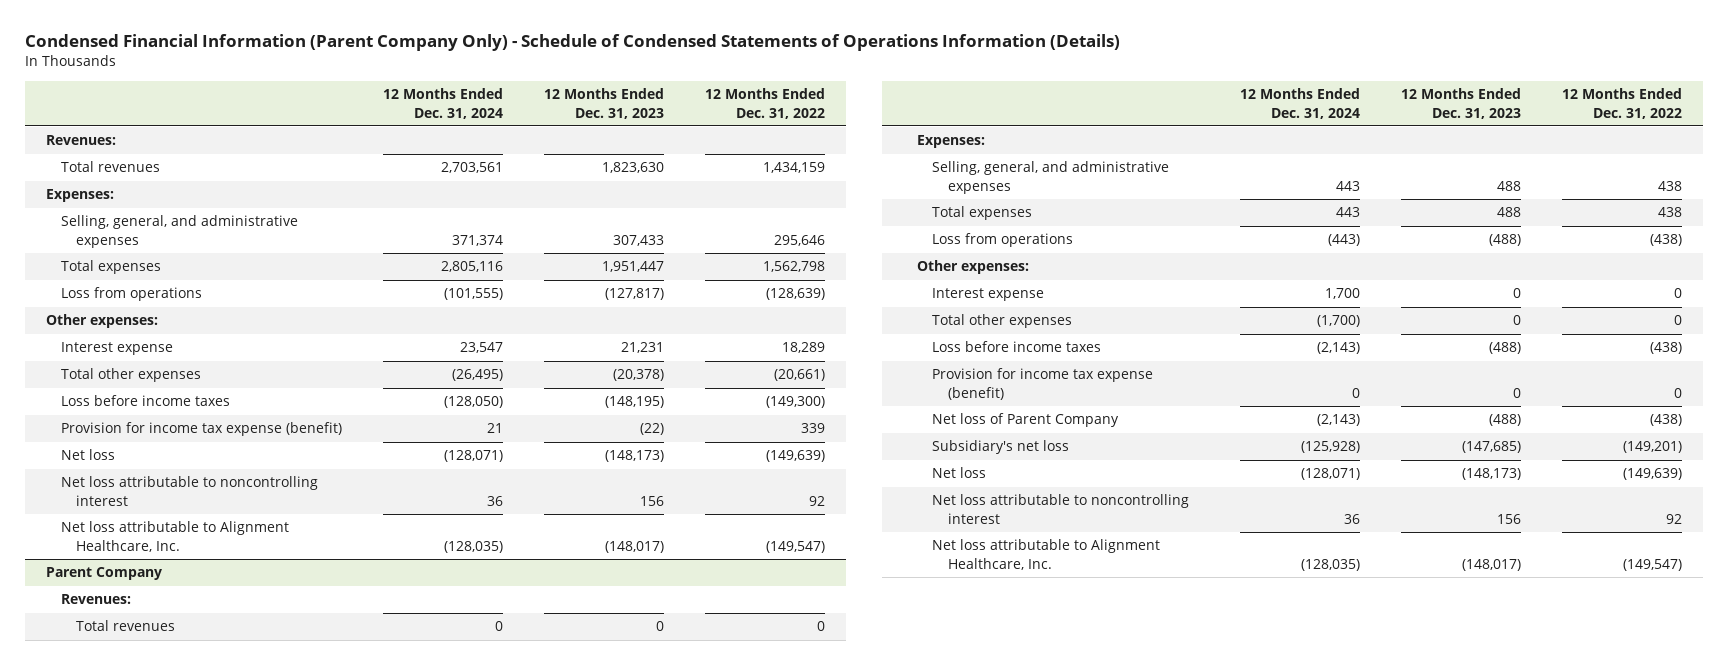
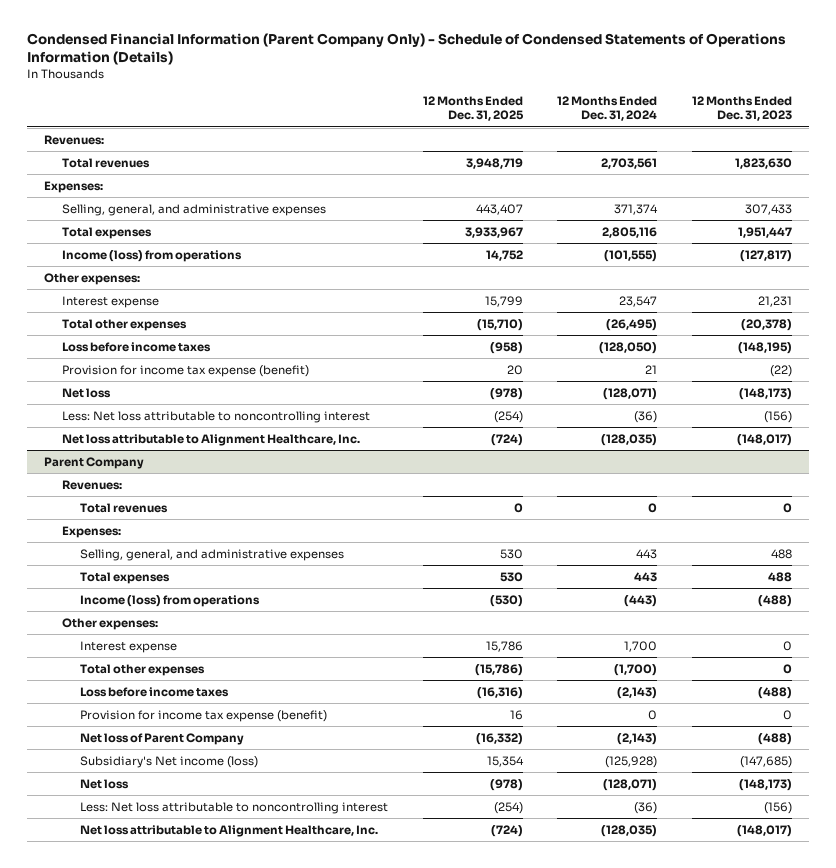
- | 12 Months Ended Dec. 31, 2024 | 12 Months Ended Dec. 31, 2023 | 12 Months Ended Dec. 31, 2022
+ | 12 Months Ended Dec. 31, 2025 | 12 Months Ended Dec. 31, 2024 | 12 Months Ended Dec. 31, 2023
- Loss from operations | (101,555) | (127,817) | (128,639)
+ Income (loss) from operations | 14,752 | (101,555) | (127,817)
- Net loss attributable to noncontrolling interest | 36 | 156 | 92
+ Less: Net loss attributable to noncontrolling interest | (254) | (36) | (156)
@ Parent Company
- Loss from operations | (443) | (488) | (438)
+ Income (loss) from operations | (530) | (443) | (488)
- Subsidiary's net loss | (125,928) | (147,685) | (149,201)
+ Subsidiary's Net income (loss) | 15,354 | (125,928) | (147,685)
- Net loss attributable to noncontrolling interest | 36 | 156 | 92
+ Less: Net loss attributable to noncontrolling interest | (254) | (36) | (156)

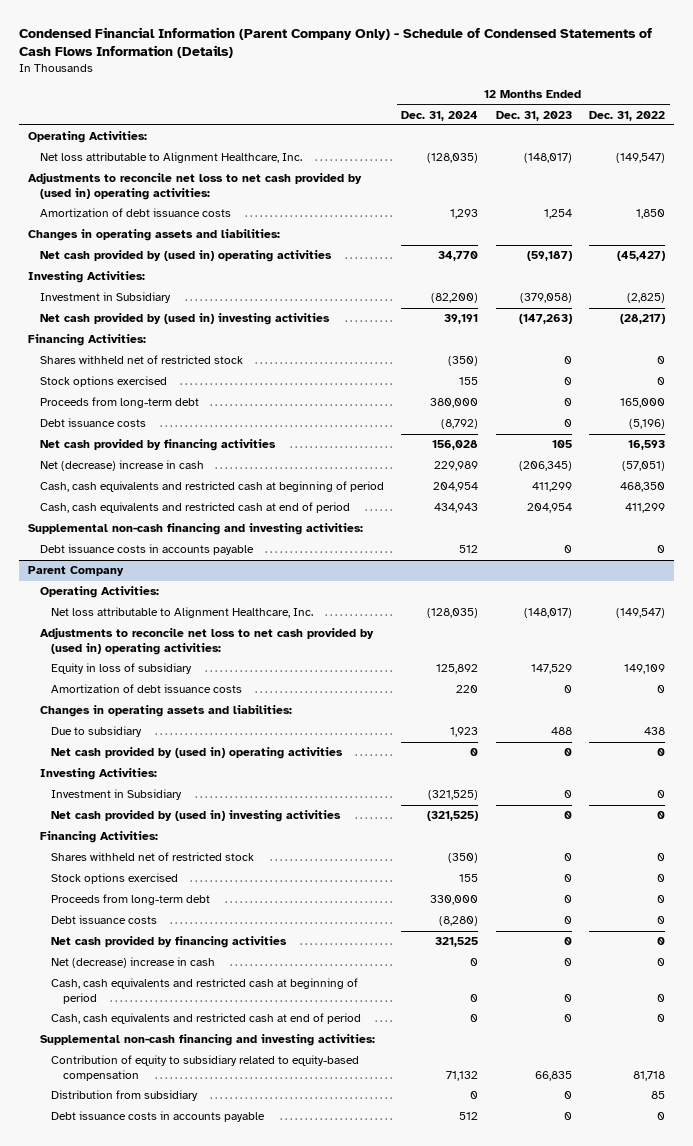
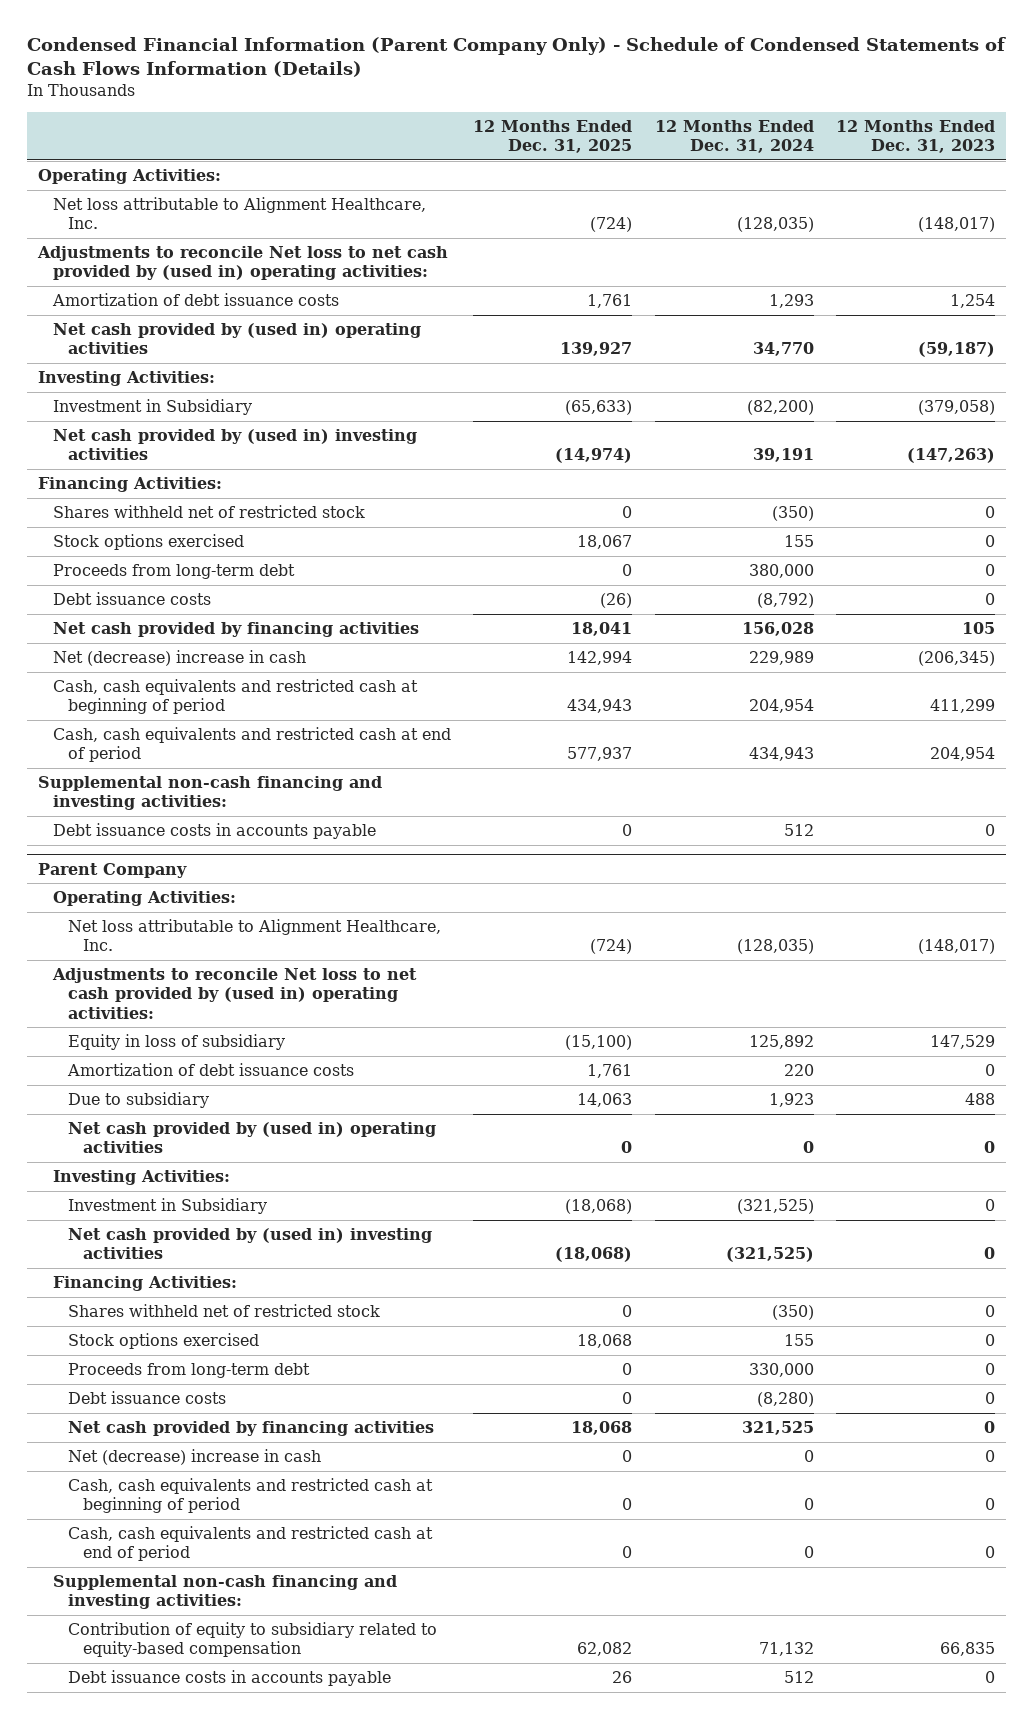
- | 12 Months Ended Dec. 31, 2024 | 12 Months Ended Dec. 31, 2023 | 12 Months Ended Dec. 31, 2022
+ | 12 Months Ended Dec. 31, 2025 | 12 Months Ended Dec. 31, 2024 | 12 Months Ended Dec. 31, 2023
- Adjustments to reconcile net loss to net cash provided by (used in) operating activities:
+ Adjustments to reconcile Net loss to net cash provided by (used in) operating activities:
- Changes in operating assets and liabilities:
@ Parent Company
- Adjustments to reconcile net loss to net cash provided by (used in) operating activities:
+ Adjustments to reconcile Net loss to net cash provided by (used in) operating activities:
- Changes in operating assets and liabilities:
- Distribution from subsidiary | 0 | 0 | 85

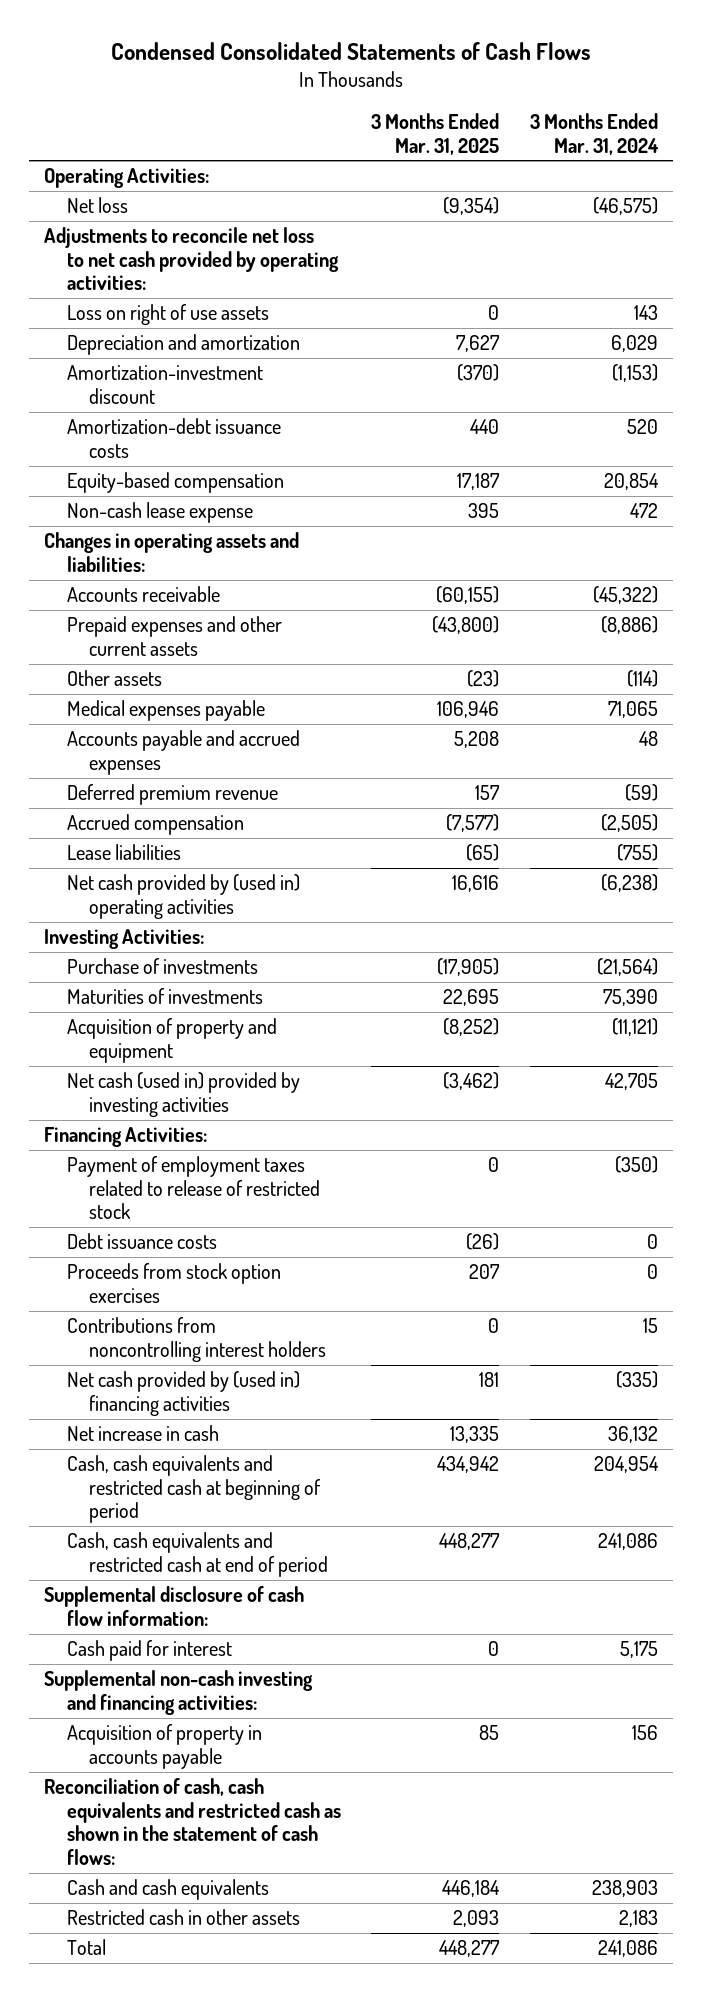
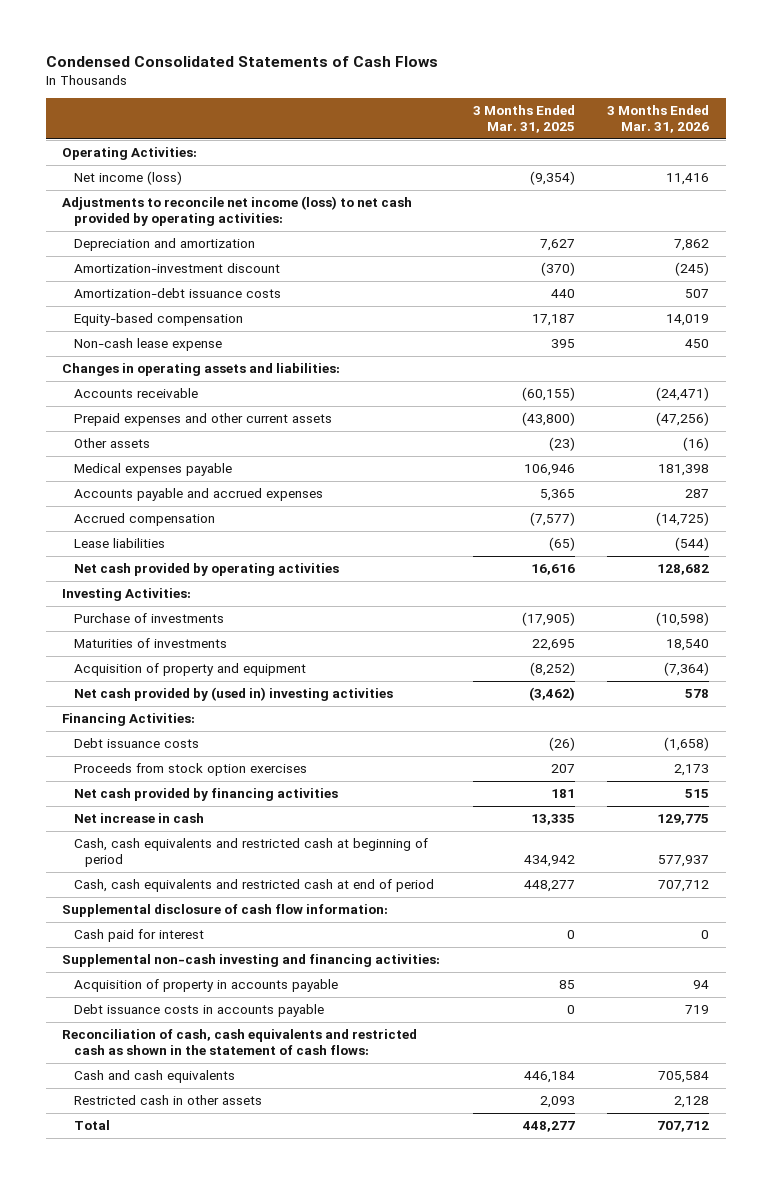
- | 3 Months Ended Mar. 31, 2025 | 3 Months Ended Mar. 31, 2024
+ | 3 Months Ended Mar. 31, 2025 | 3 Months Ended Mar. 31, 2026
- Net loss | (9,354) | (46,575)
- Adjustments to reconcile net loss to net cash provided by operating activities:
- Loss on right of use assets | 0 | 143
+ Net income (loss) | (9,354) | 11,416
+ Adjustments to reconcile net income (loss) to net cash provided by operating activities:
- Accounts payable and accrued expenses | 5,208 | 48
- Deferred premium revenue | 157 | (59)
+ Accounts payable and accrued expenses | 5,365 | 287
- Net cash provided by (used in) operating activities | 16,616 | (6,238)
+ Net cash provided by operating activities | 16,616 | 128,682
- Net cash (used in) provided by investing activities | (3,462) | 42,705
+ Net cash provided by (used in) investing activities | (3,462) | 578
- Payment of employment taxes related to release of restricted stock | 0 | (350)
- Contributions from noncontrolling interest holders | 0 | 15
- Net cash provided by (used in) financing activities | 181 | (335)
+ Net cash provided by financing activities | 181 | 515
+ Debt issuance costs in accounts payable | 0 | 719

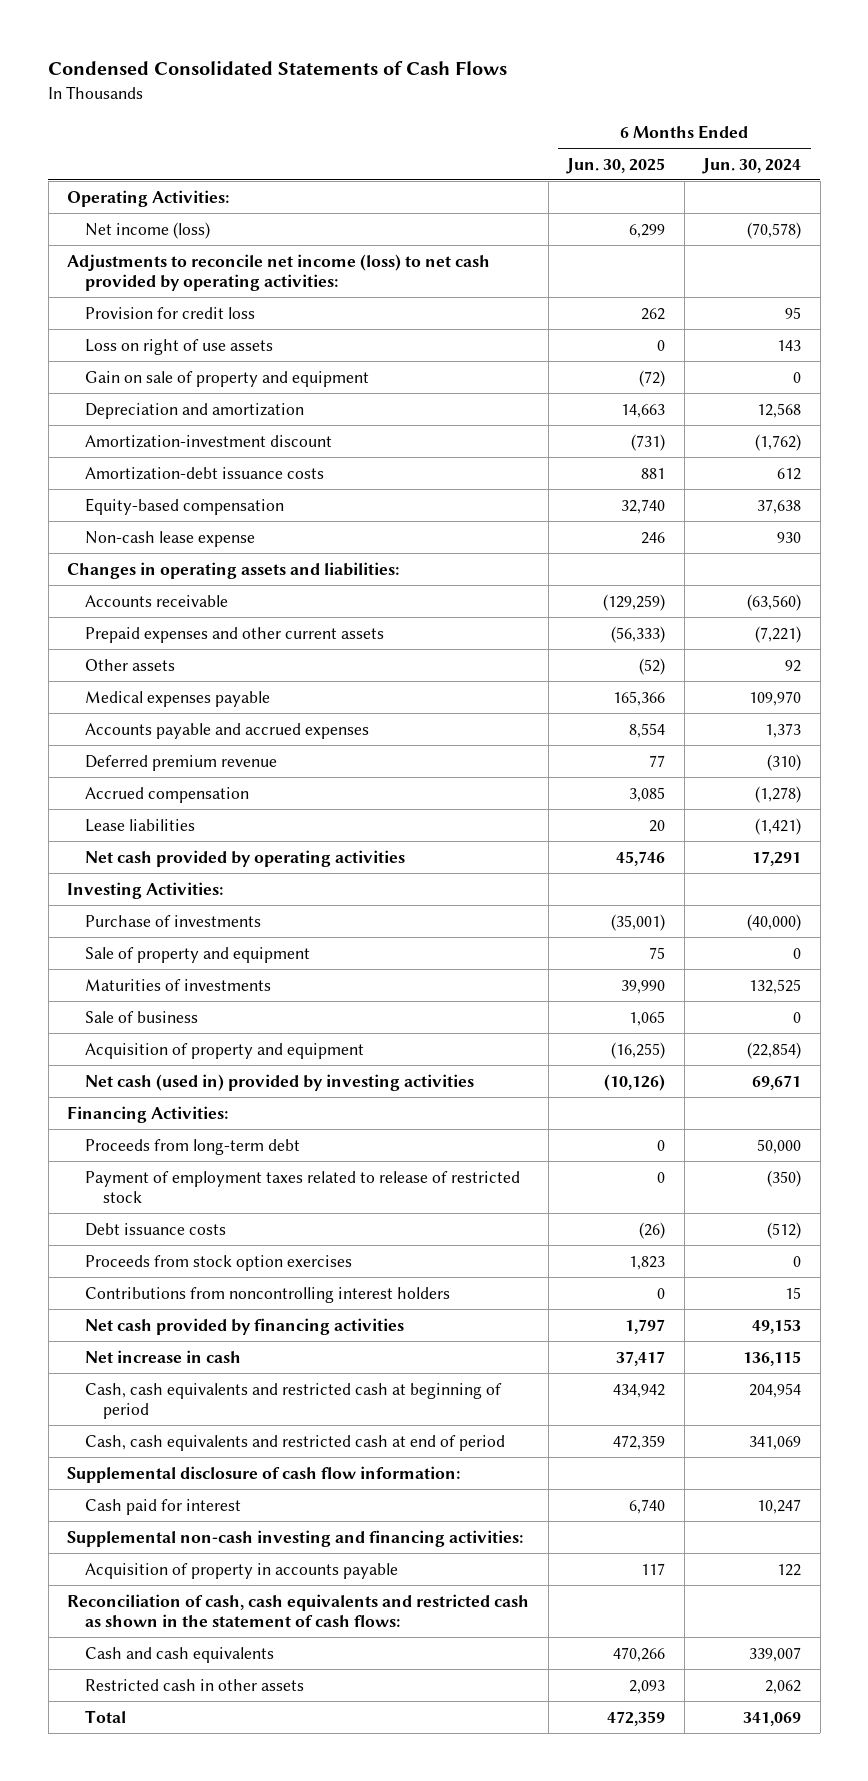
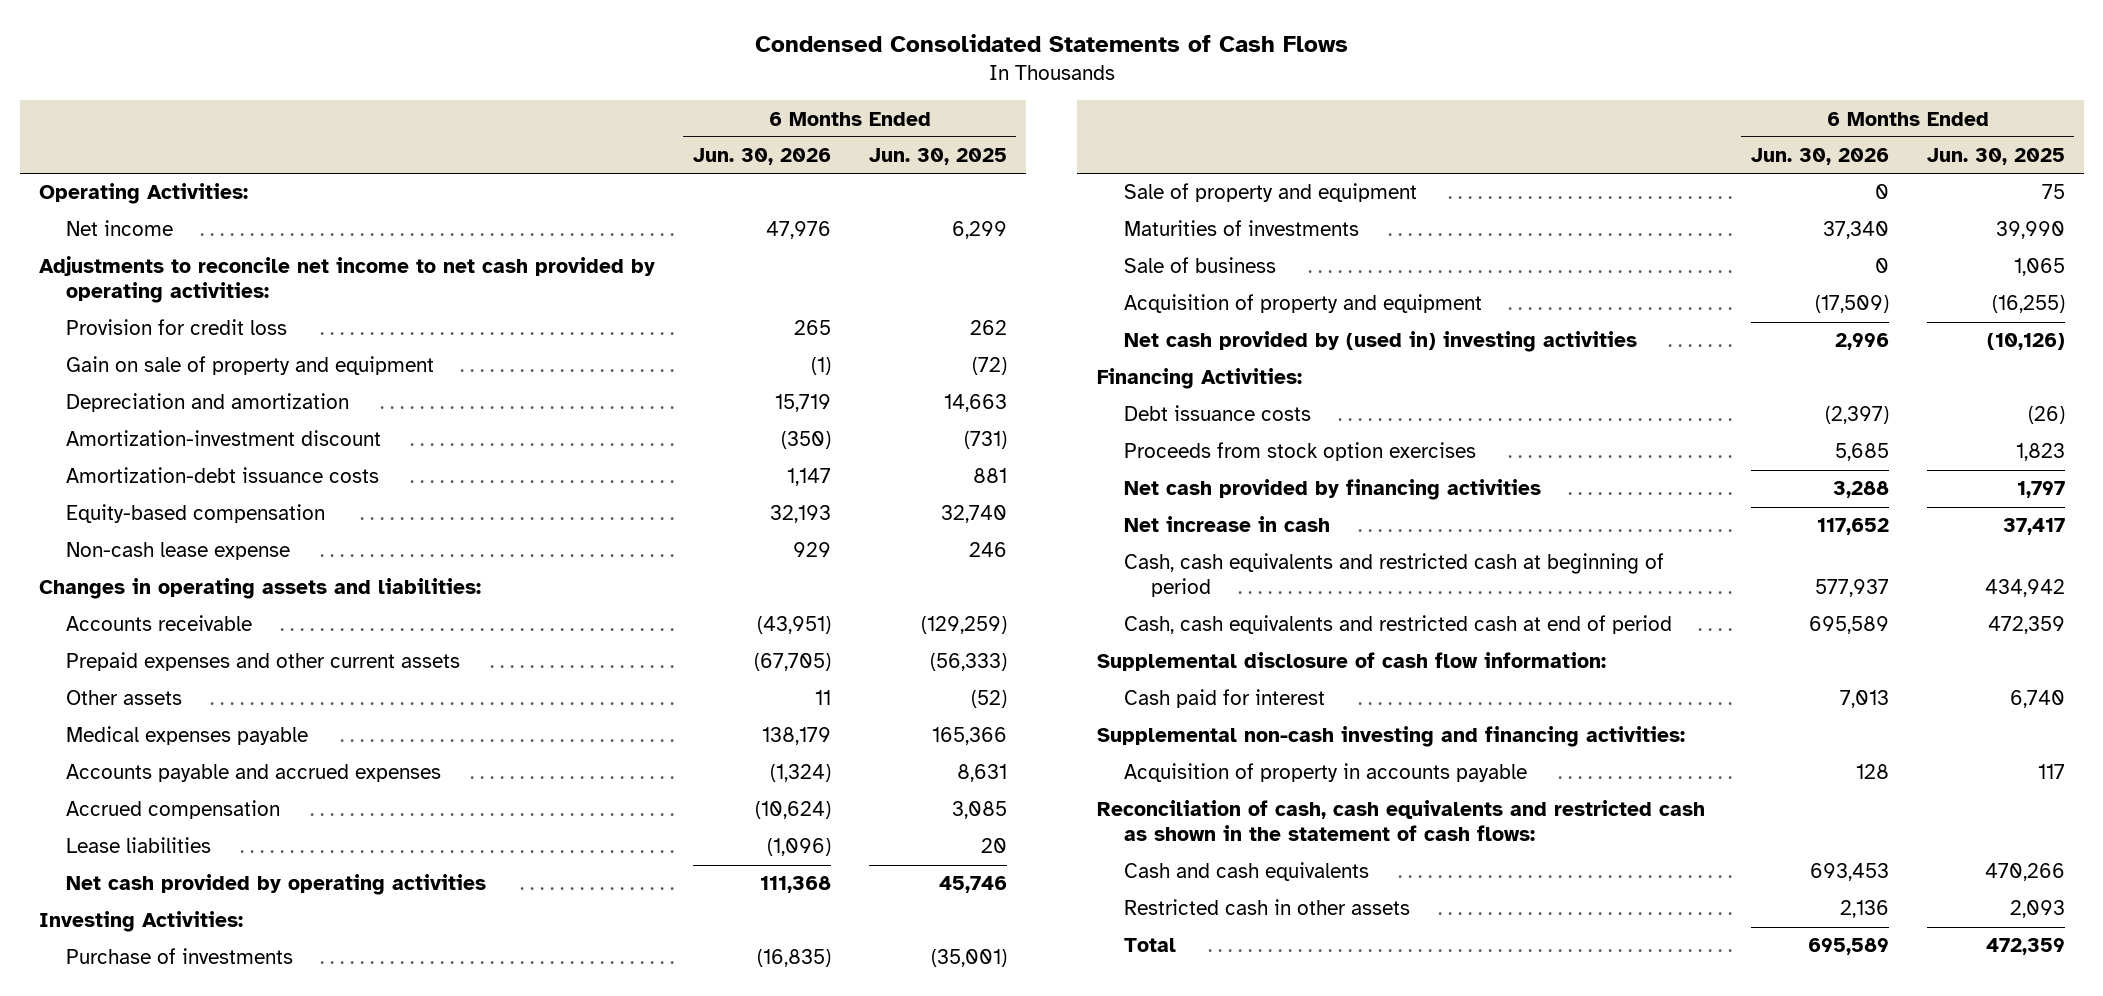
- | 6 Months Ended Jun. 30, 2025 | 6 Months Ended Jun. 30, 2024
+ | 6 Months Ended Jun. 30, 2026 | 6 Months Ended Jun. 30, 2025
- Net income (loss) | 6,299 | (70,578)
- Adjustments to reconcile net income (loss) to net cash provided by operating activities:
+ Net income | 47,976 | 6,299
+ Adjustments to reconcile net income to net cash provided by operating activities:
- Loss on right of use assets | 0 | 143
- Accounts payable and accrued expenses | 8,554 | 1,373
- Deferred premium revenue | 77 | (310)
+ Accounts payable and accrued expenses | (1,324) | 8,631
- Net cash (used in) provided by investing activities | (10,126) | 69,671
+ Net cash provided by (used in) investing activities | 2,996 | (10,126)
- Proceeds from long-term debt | 0 | 50,000
- Payment of employment taxes related to release of restricted stock | 0 | (350)
- Contributions from noncontrolling interest holders | 0 | 15

